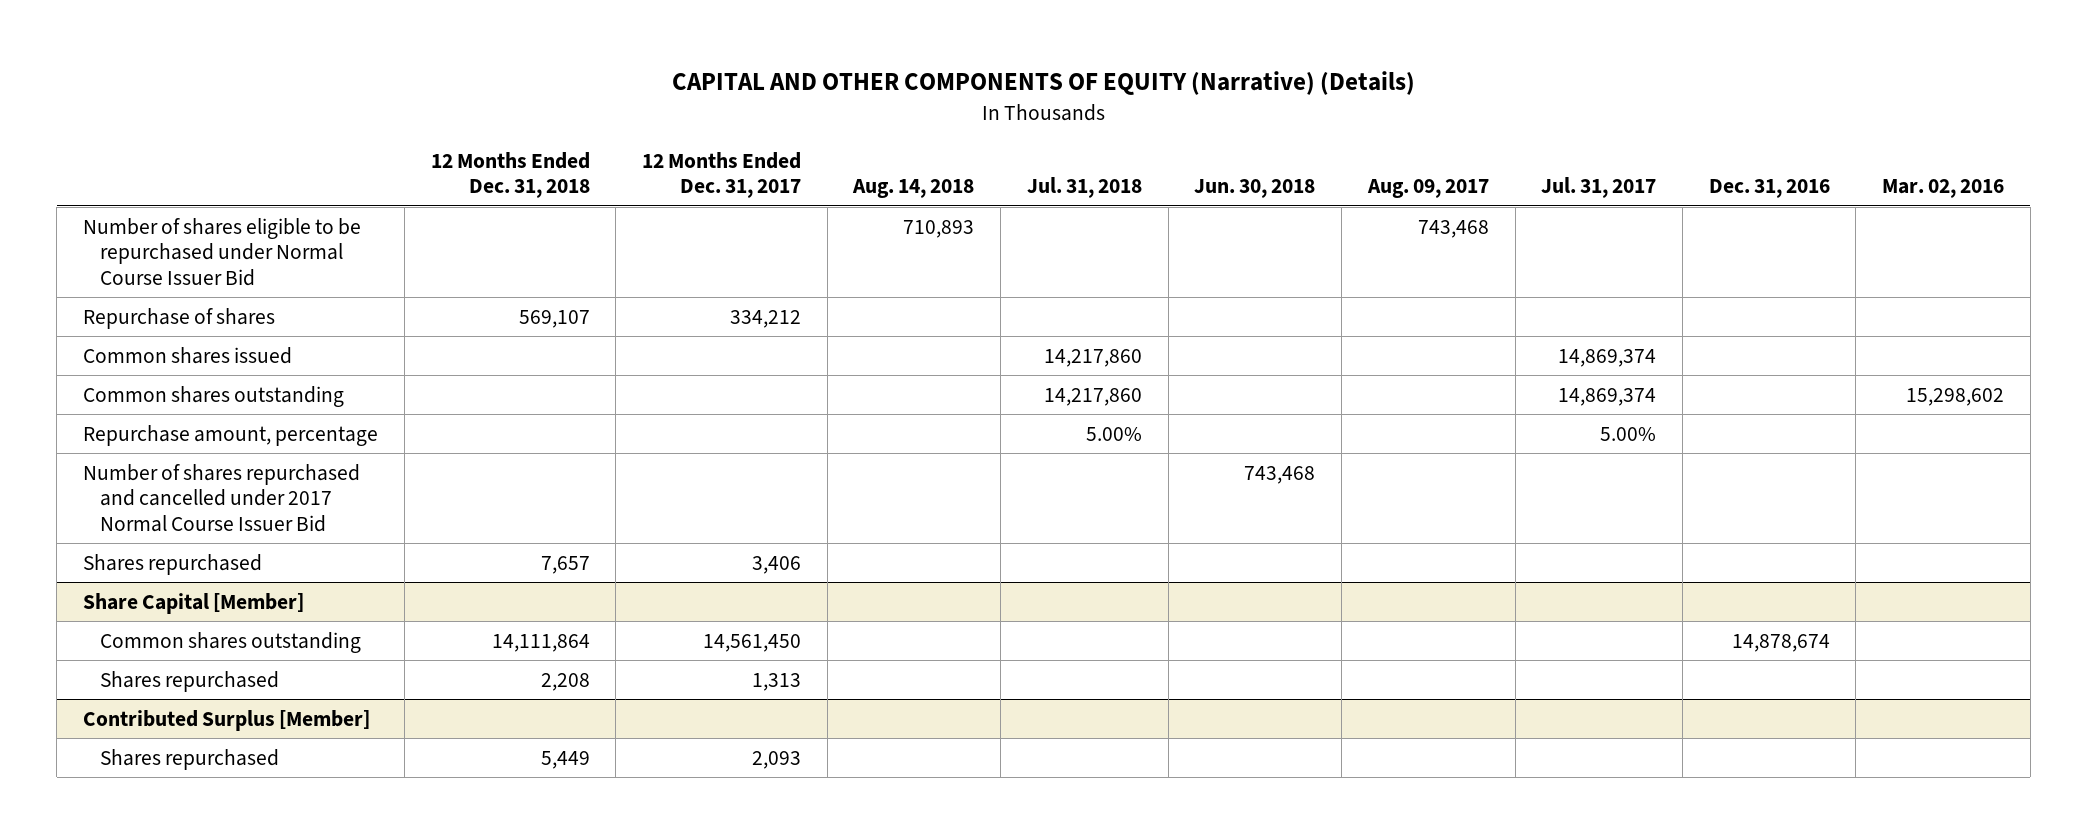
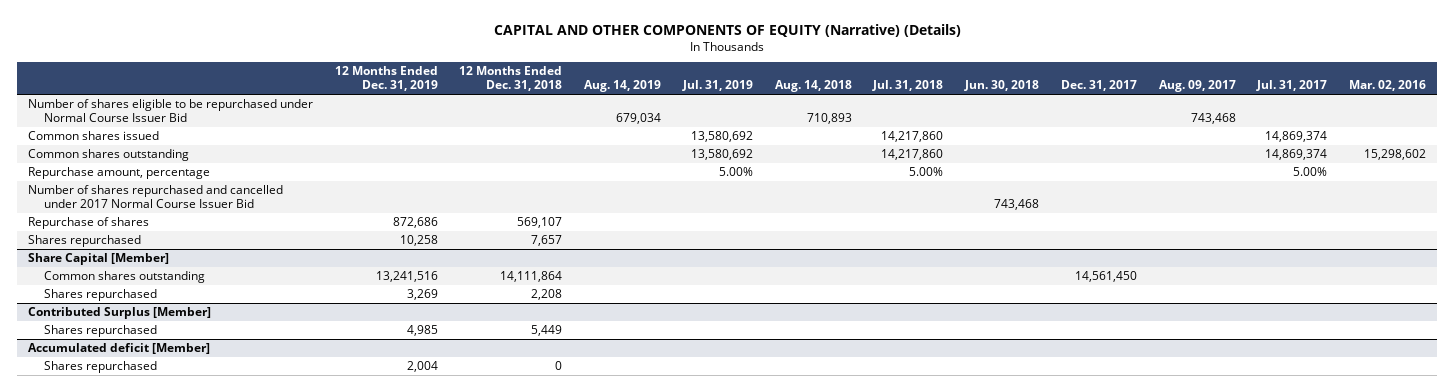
- | 12 Months Ended Dec. 31, 2018 | 12 Months Ended Dec. 31, 2017 | Aug. 14, 2018 | Jul. 31, 2018 | Jun. 30, 2018 | Aug. 09, 2017 | Jul. 31, 2017 | Dec. 31, 2016 | Mar. 02, 2016
+ | 12 Months Ended Dec. 31, 2019 | 12 Months Ended Dec. 31, 2018 | Aug. 14, 2019 | Jul. 31, 2019 | Aug. 14, 2018 | Jul. 31, 2018 | Jun. 30, 2018 | Dec. 31, 2017 | Aug. 09, 2017 | Jul. 31, 2017 | Mar. 02, 2016
moved down: Repurchase of shares | 872,686 | 569,107 | | | | | | | | |
+ Accumulated deficit [Member]
+ Shares repurchased | 2,004 | 0 | | | | | | | | |

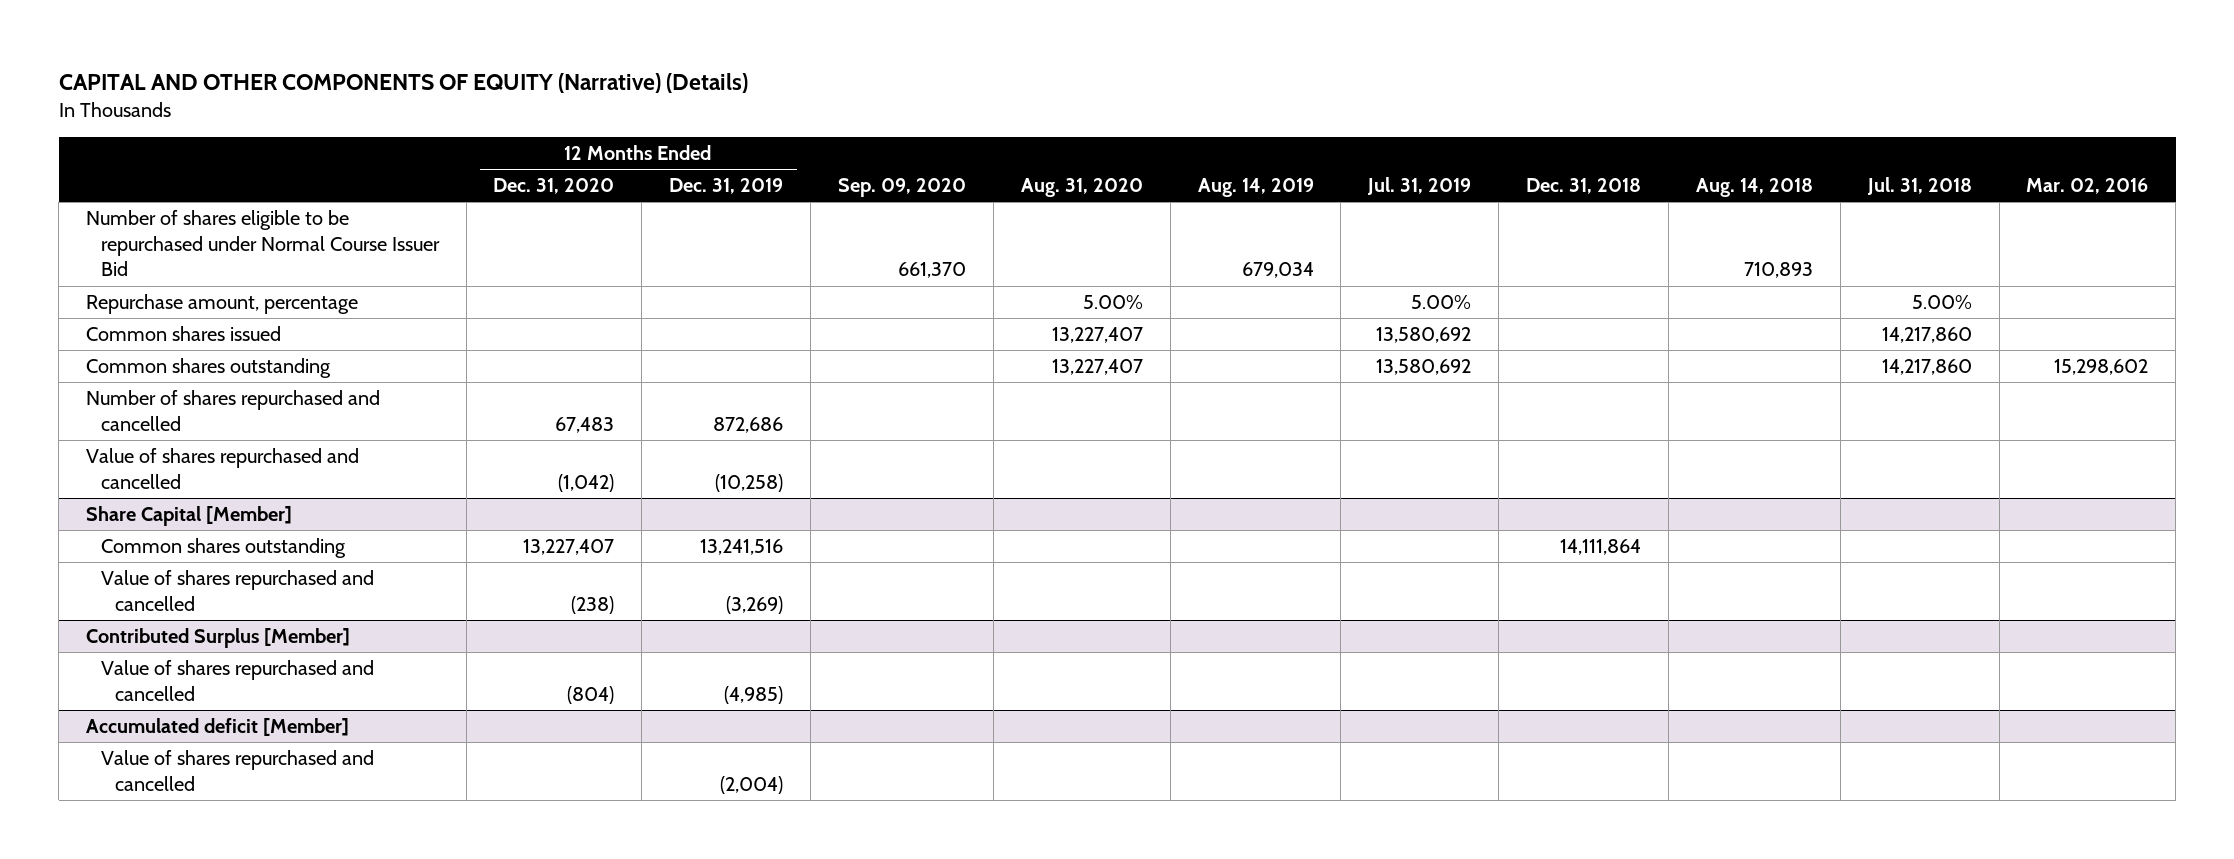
- | 12 Months Ended Dec. 31, 2019 | 12 Months Ended Dec. 31, 2018 | Aug. 14, 2019 | Jul. 31, 2019 | Aug. 14, 2018 | Jul. 31, 2018 | Jun. 30, 2018 | Dec. 31, 2017 | Aug. 09, 2017 | Jul. 31, 2017 | Mar. 02, 2016
+ | 12 Months Ended Dec. 31, 2020 | 12 Months Ended Dec. 31, 2019 | Sep. 09, 2020 | Aug. 31, 2020 | Aug. 14, 2019 | Jul. 31, 2019 | Dec. 31, 2018 | Aug. 14, 2018 | Jul. 31, 2018 | Mar. 02, 2016
moved up: Repurchase amount, percentage | | | | 5.00% | | 5.00% | | | 5.00% |
- Number of shares repurchased and cancelled under 2017 Normal Course Issuer Bid | | | | | | | 743,468 | | | |
- Repurchase of shares | 872,686 | 569,107 | | | | | | | | |
- Shares repurchased | 10,258 | 7,657 | | | | | | | | |
+ Number of shares repurchased and cancelled | 67,483 | 872,686 | | | | | | | |
+ Value of shares repurchased and cancelled | (1,042) | (10,258) | | | | | | | |
@ Share Capital [Member]
- Shares repurchased | 3,269 | 2,208 | | | | | | | | |
+ Value of shares repurchased and cancelled | (238) | (3,269) | | | | | | | |
@ Contributed Surplus [Member]
- Shares repurchased | 4,985 | 5,449 | | | | | | | | |
+ Value of shares repurchased and cancelled | (804) | (4,985) | | | | | | | |
@ Accumulated deficit [Member]
- Shares repurchased | 2,004 | 0 | | | | | | | | |
+ Value of shares repurchased and cancelled | | (2,004) | | | | | | | |

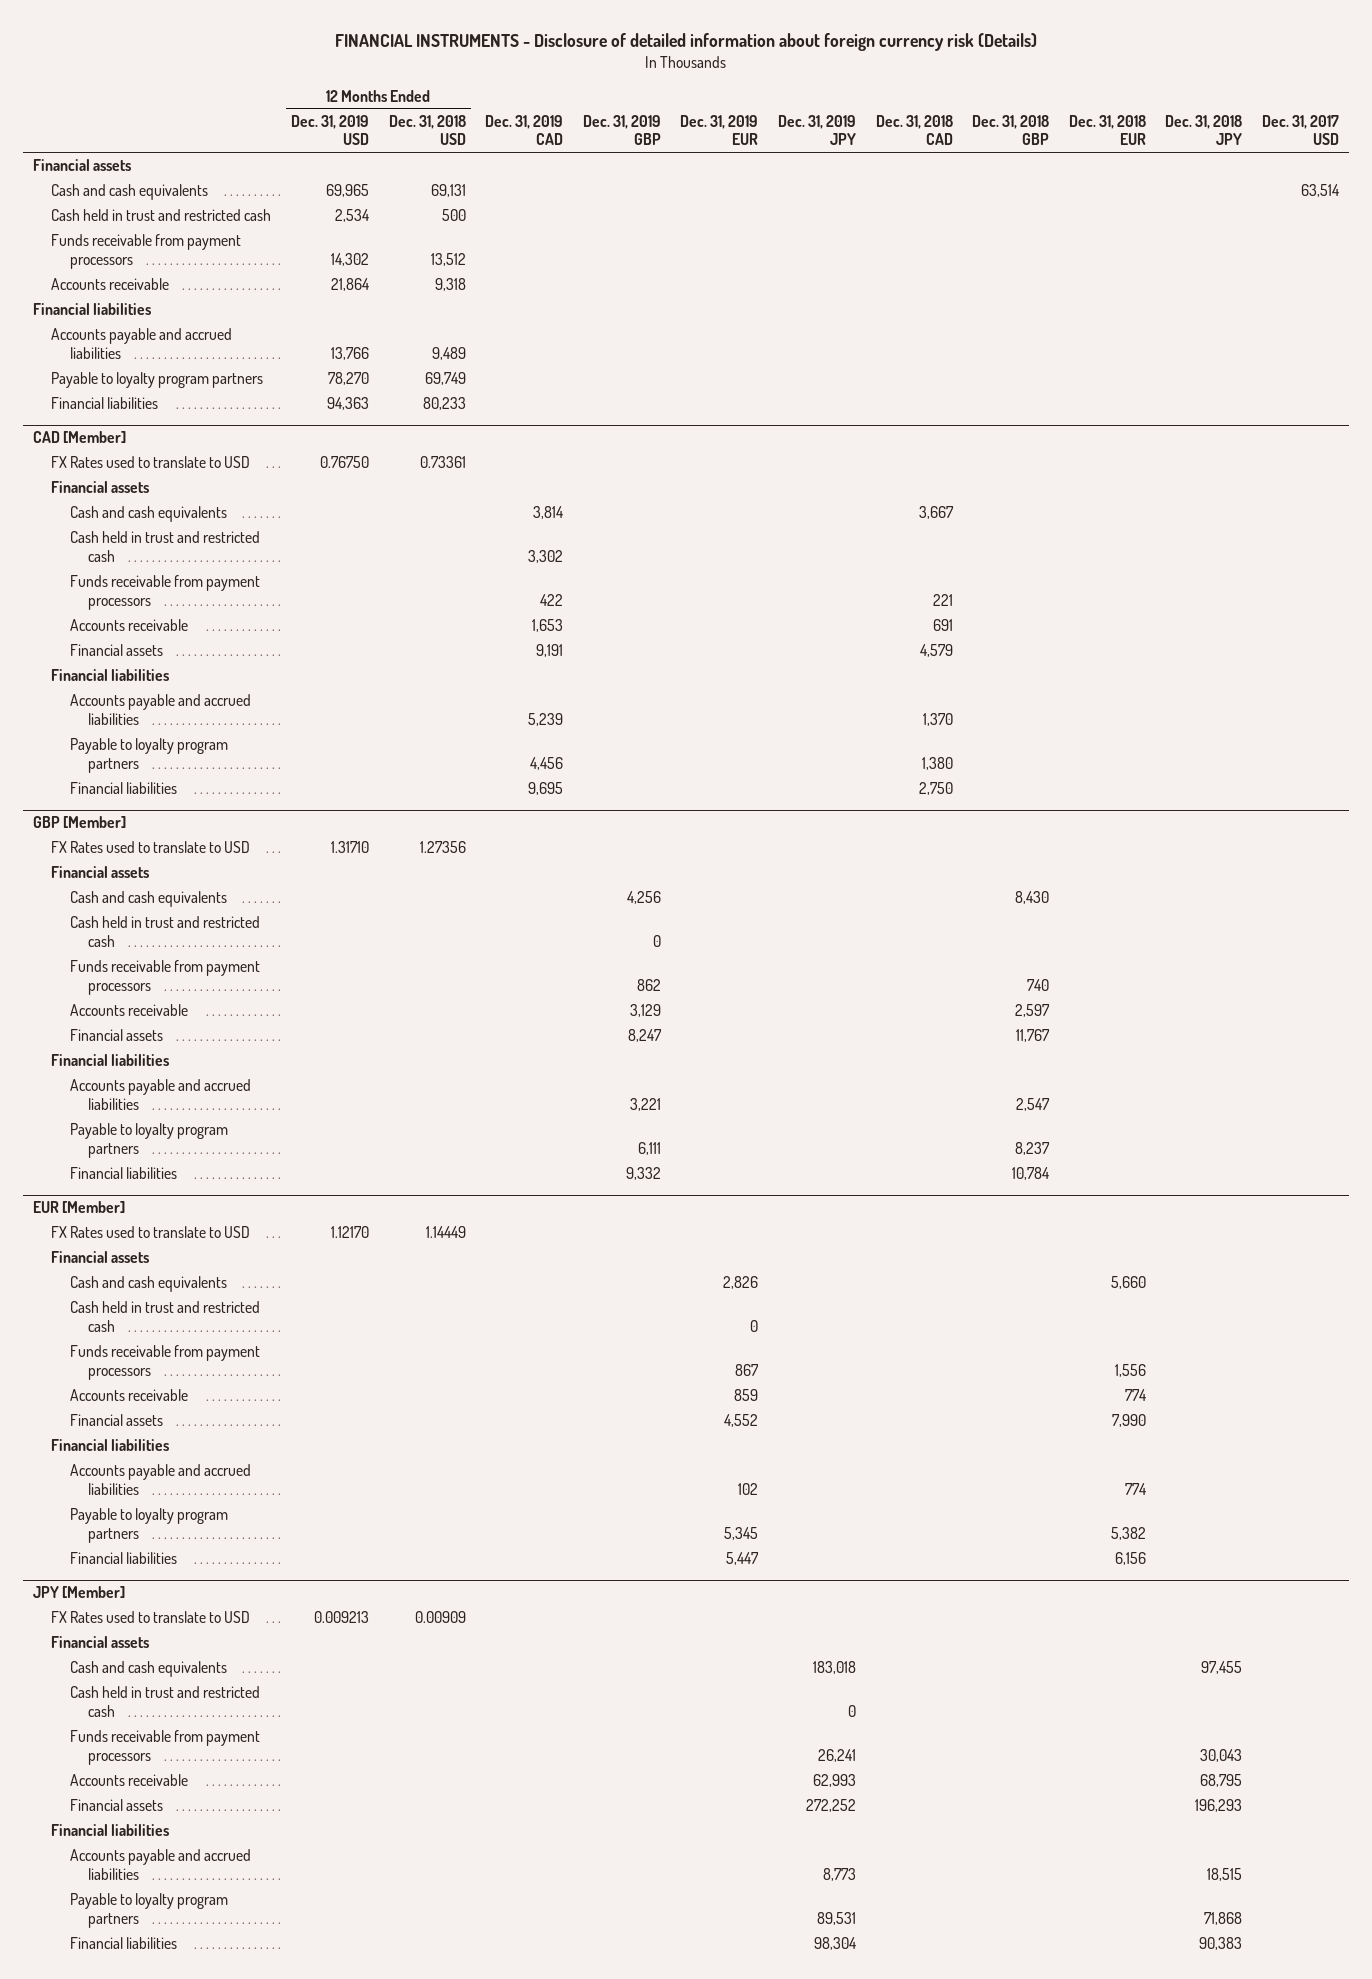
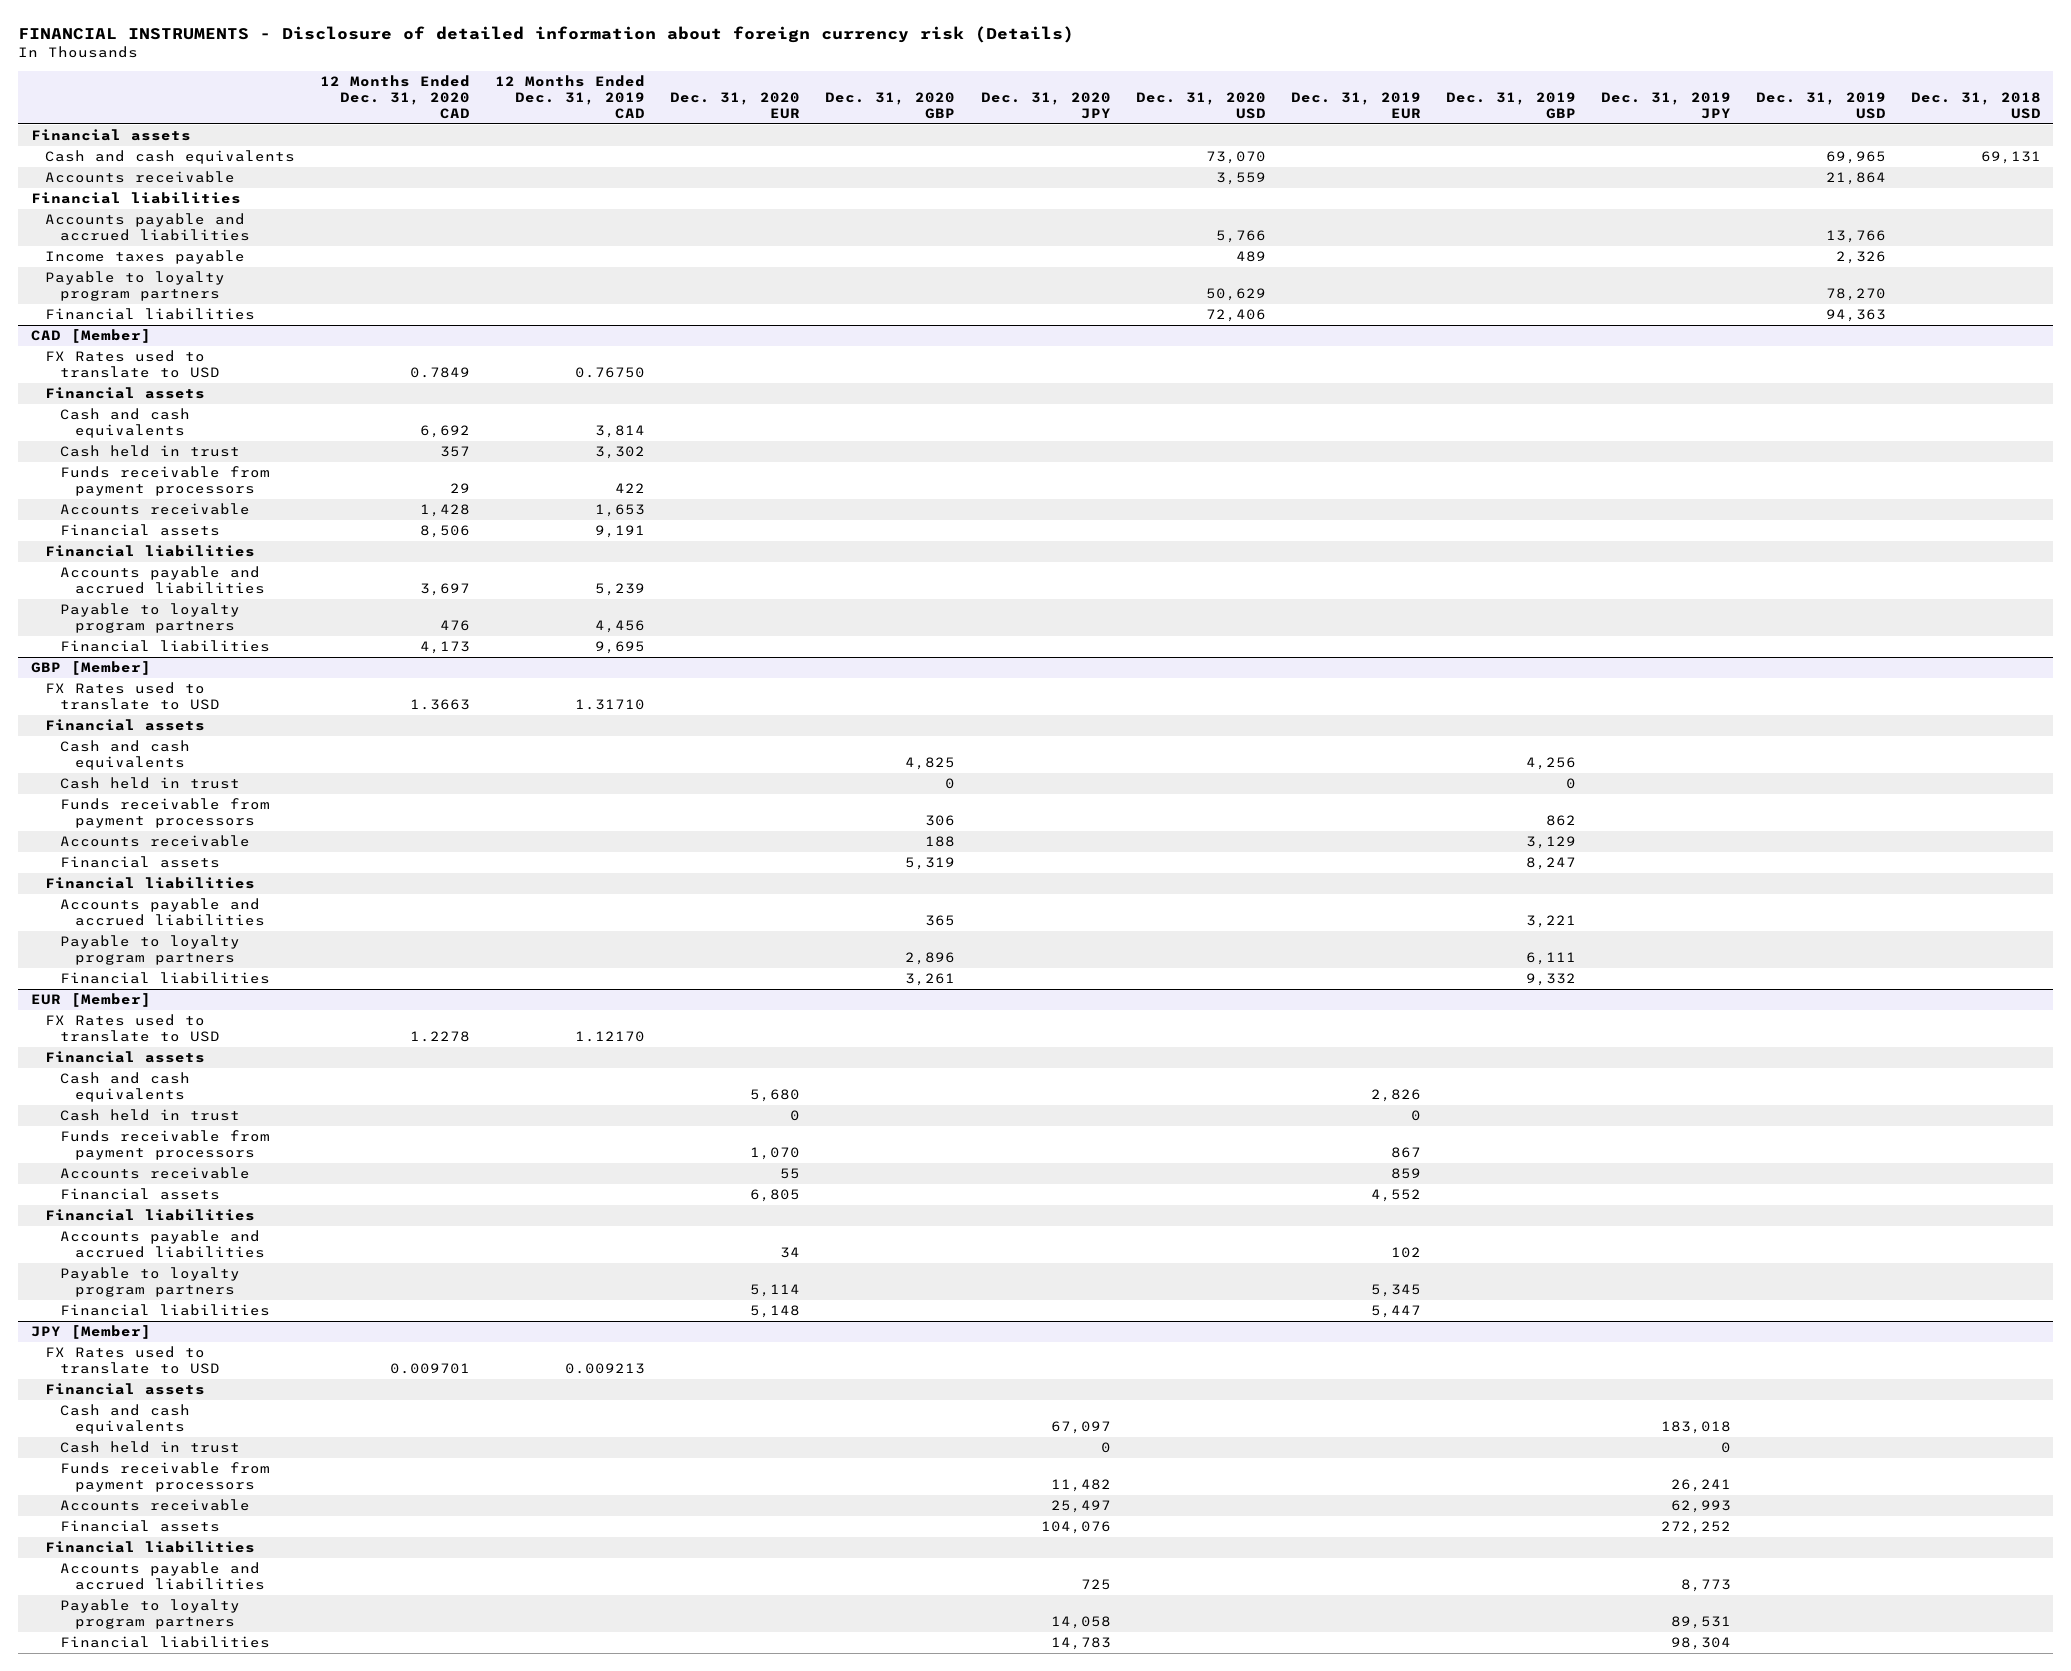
- | 12 Months Ended Dec. 31, 2019 USD | 12 Months Ended Dec. 31, 2018 USD | Dec. 31, 2019 CAD | Dec. 31, 2019 GBP | Dec. 31, 2019 EUR | Dec. 31, 2019 JPY | Dec. 31, 2018 CAD | Dec. 31, 2018 GBP | Dec. 31, 2018 EUR | Dec. 31, 2018 JPY | Dec. 31, 2017 USD
+ | 12 Months Ended Dec. 31, 2020 CAD | 12 Months Ended Dec. 31, 2019 CAD | Dec. 31, 2020 EUR | Dec. 31, 2020 GBP | Dec. 31, 2020 JPY | Dec. 31, 2020 USD | Dec. 31, 2019 EUR | Dec. 31, 2019 GBP | Dec. 31, 2019 JPY | Dec. 31, 2019 USD | Dec. 31, 2018 USD
- Cash held in trust and restricted cash | 2,534 | 500 | | | | | | | | |
- Funds receivable from payment processors | 14,302 | 13,512 | | | | | | | | |
+ Income taxes payable | | | | | | 489 | | | | 2,326 |
@ CAD [Member]
- Cash held in trust and restricted cash | | | 3,302 | | | | | | | |
+ Cash held in trust | 357 | 3,302 | | | | | | | | |
@ GBP [Member]
- Cash held in trust and restricted cash | | | | 0 | | | | | | |
+ Cash held in trust | | | | 0 | | | | 0 | | |
@ EUR [Member]
- Cash held in trust and restricted cash | | | | | 0 | | | | | |
+ Cash held in trust | | | 0 | | | | 0 | | | |
@ JPY [Member]
- Cash held in trust and restricted cash | | | | | | 0 | | | | |
+ Cash held in trust | | | | | 0 | | | | 0 | |

